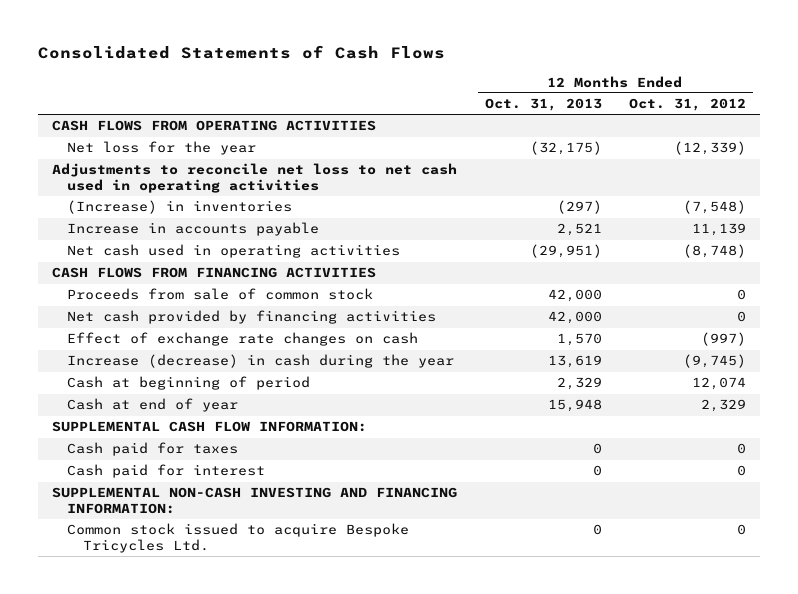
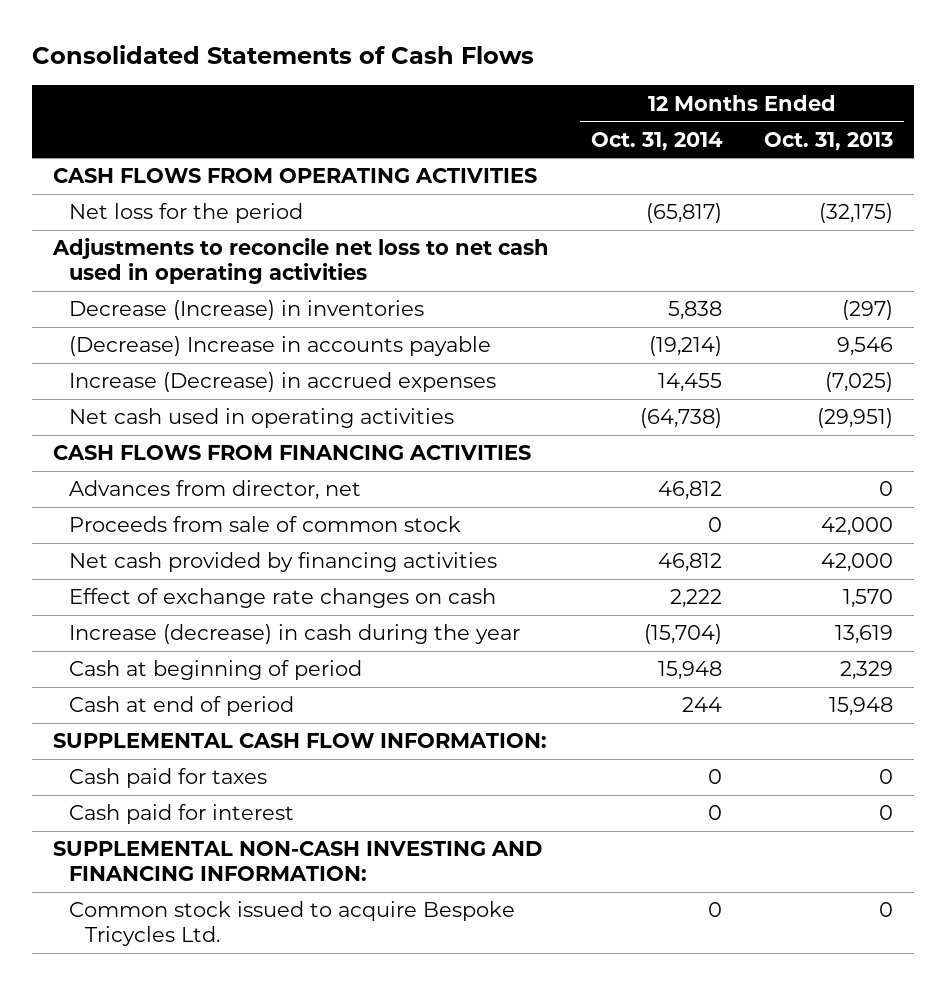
- | 12 Months Ended Oct. 31, 2013 | 12 Months Ended Oct. 31, 2012
+ | 12 Months Ended Oct. 31, 2014 | 12 Months Ended Oct. 31, 2013
- Net loss for the year | (32,175) | (12,339)
+ Net loss for the period | (65,817) | (32,175)
- (Increase) in inventories | (297) | (7,548)
- Increase in accounts payable | 2,521 | 11,139
+ Decrease (Increase) in inventories | 5,838 | (297)
+ (Decrease) Increase in accounts payable | (19,214) | 9,546
+ Increase (Decrease) in accrued expenses | 14,455 | (7,025)
+ Advances from director, net | 46,812 | 0
- Cash at end of year | 15,948 | 2,329
+ Cash at end of period | 244 | 15,948

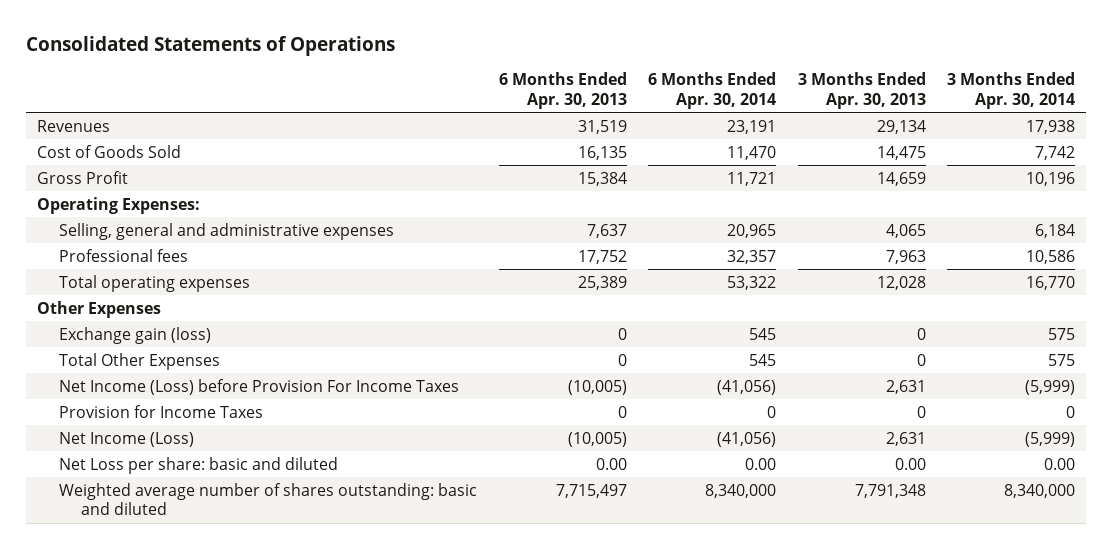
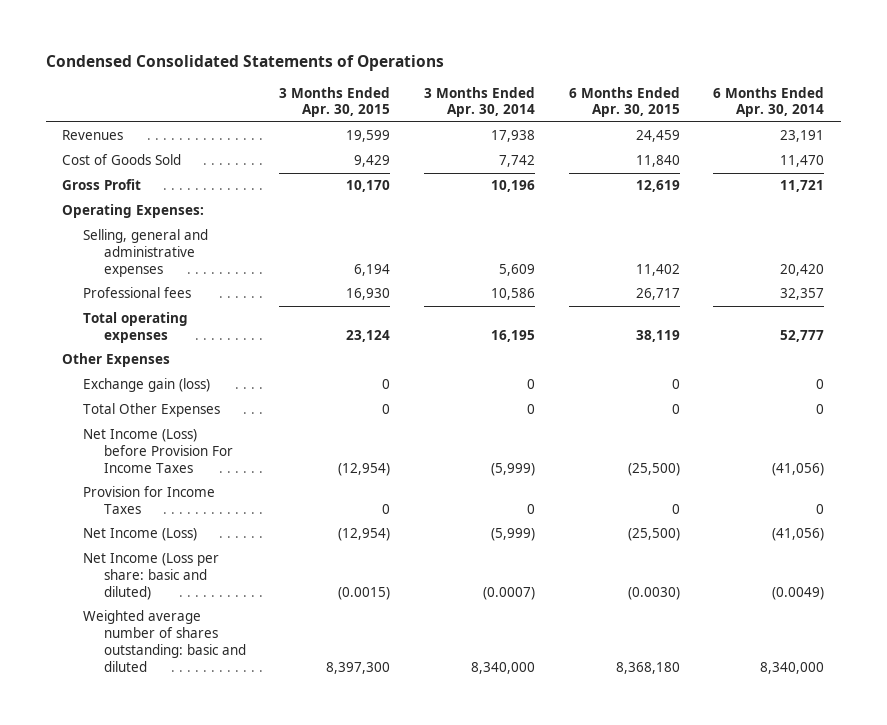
- Consolidated Statements of Operations
+ Condensed Consolidated Statements of Operations
- | 6 Months Ended Apr. 30, 2013 | 6 Months Ended Apr. 30, 2014 | 3 Months Ended Apr. 30, 2013 | 3 Months Ended Apr. 30, 2014
+ | 3 Months Ended Apr. 30, 2015 | 3 Months Ended Apr. 30, 2014 | 6 Months Ended Apr. 30, 2015 | 6 Months Ended Apr. 30, 2014
- Selling, general and administrative expenses | 7,637 | 20,965 | 4,065 | 6,184
+ Selling, general and administrative expenses | 6,194 | 5,609 | 11,402 | 20,420
- Total operating expenses | 25,389 | 53,322 | 12,028 | 16,770
+ Total operating expenses | 23,124 | 16,195 | 38,119 | 52,777
- Exchange gain (loss) | 0 | 545 | 0 | 575
- Total Other Expenses | 0 | 545 | 0 | 575
+ Exchange gain (loss) | 0 | 0 | 0 | 0
+ Total Other Expenses | 0 | 0 | 0 | 0
- Net Loss per share: basic and diluted | 0.00 | 0.00 | 0.00 | 0.00
+ Net Income (Loss per share: basic and diluted) | (0.0015) | (0.0007) | (0.0030) | (0.0049)

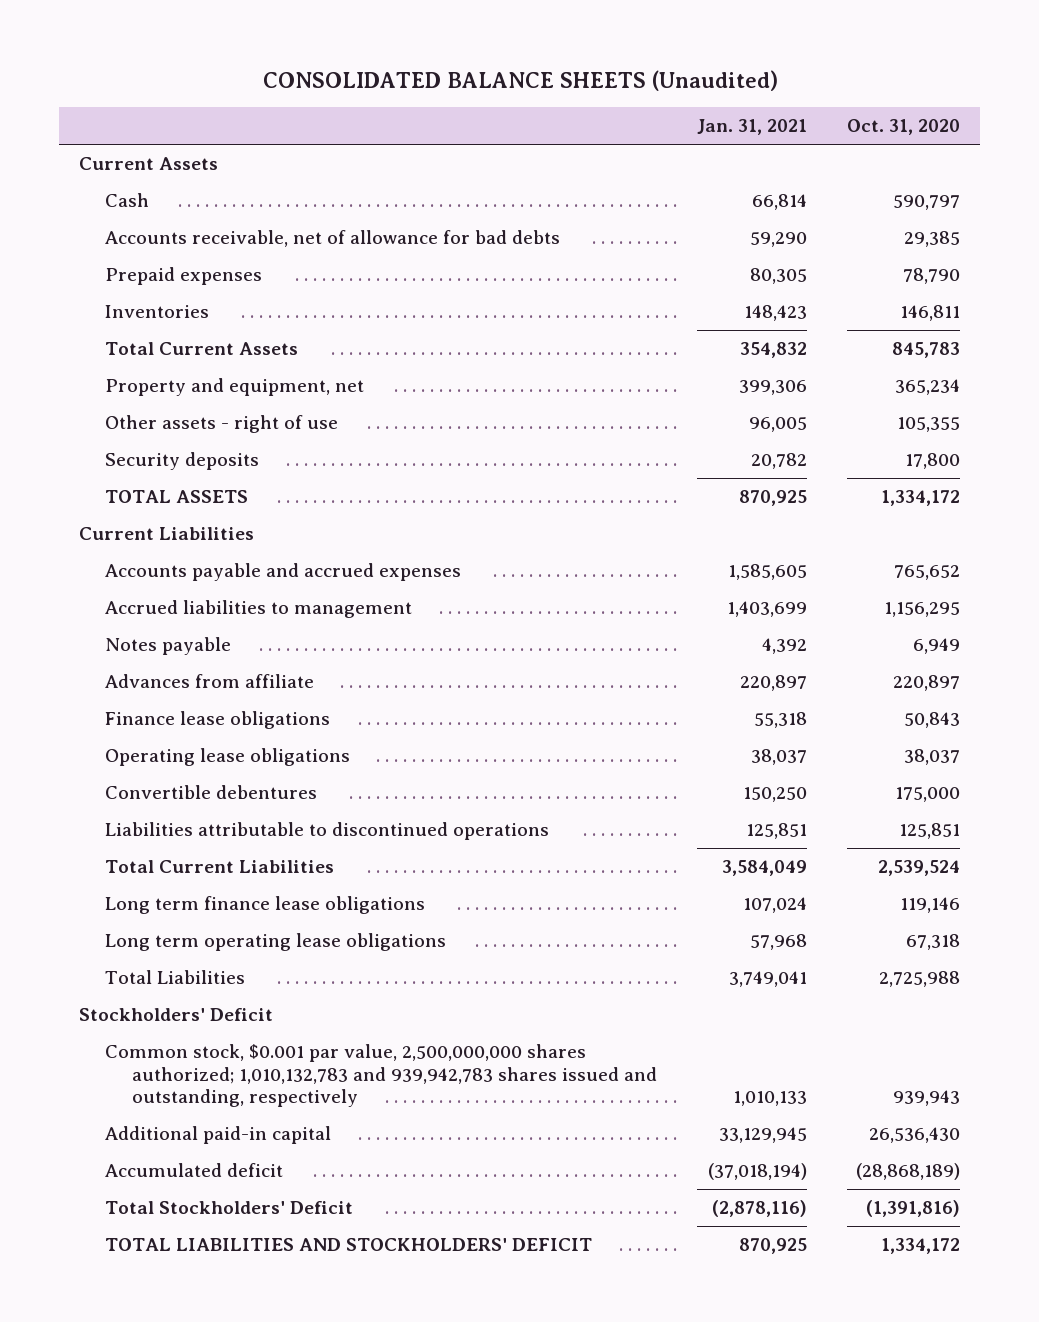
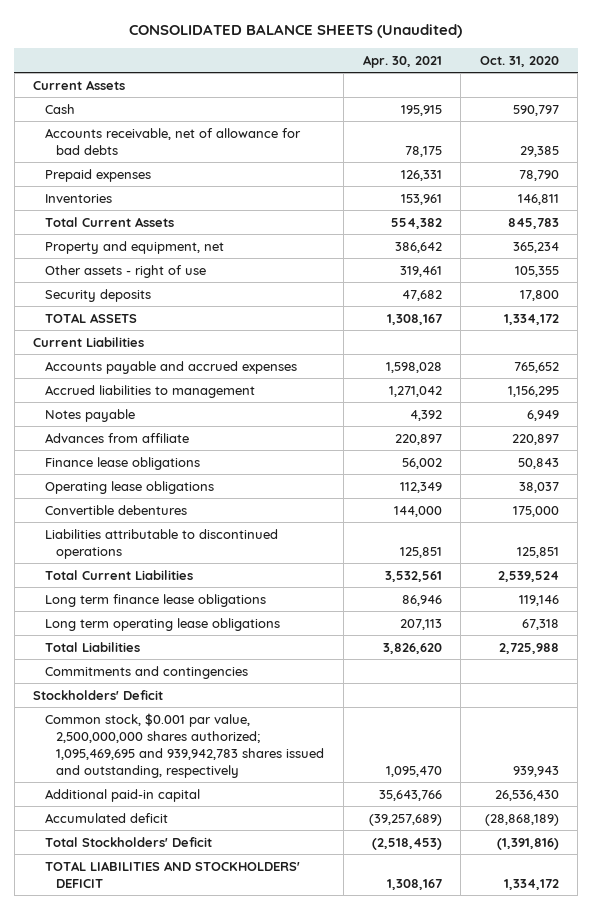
- | Jan. 31, 2021 | Oct. 31, 2020
+ | Apr. 30, 2021 | Oct. 31, 2020
+ Commitments and contingencies
- Common stock, $0.001 par value, 2,500,000,000 shares authorized; 1,010,132,783 and 939,942,783 shares issued and outstanding, respectively | 1,010,133 | 939,943
+ Common stock, $0.001 par value, 2,500,000,000 shares authorized; 1,095,469,695 and 939,942,783 shares issued and outstanding, respectively | 1,095,470 | 939,943

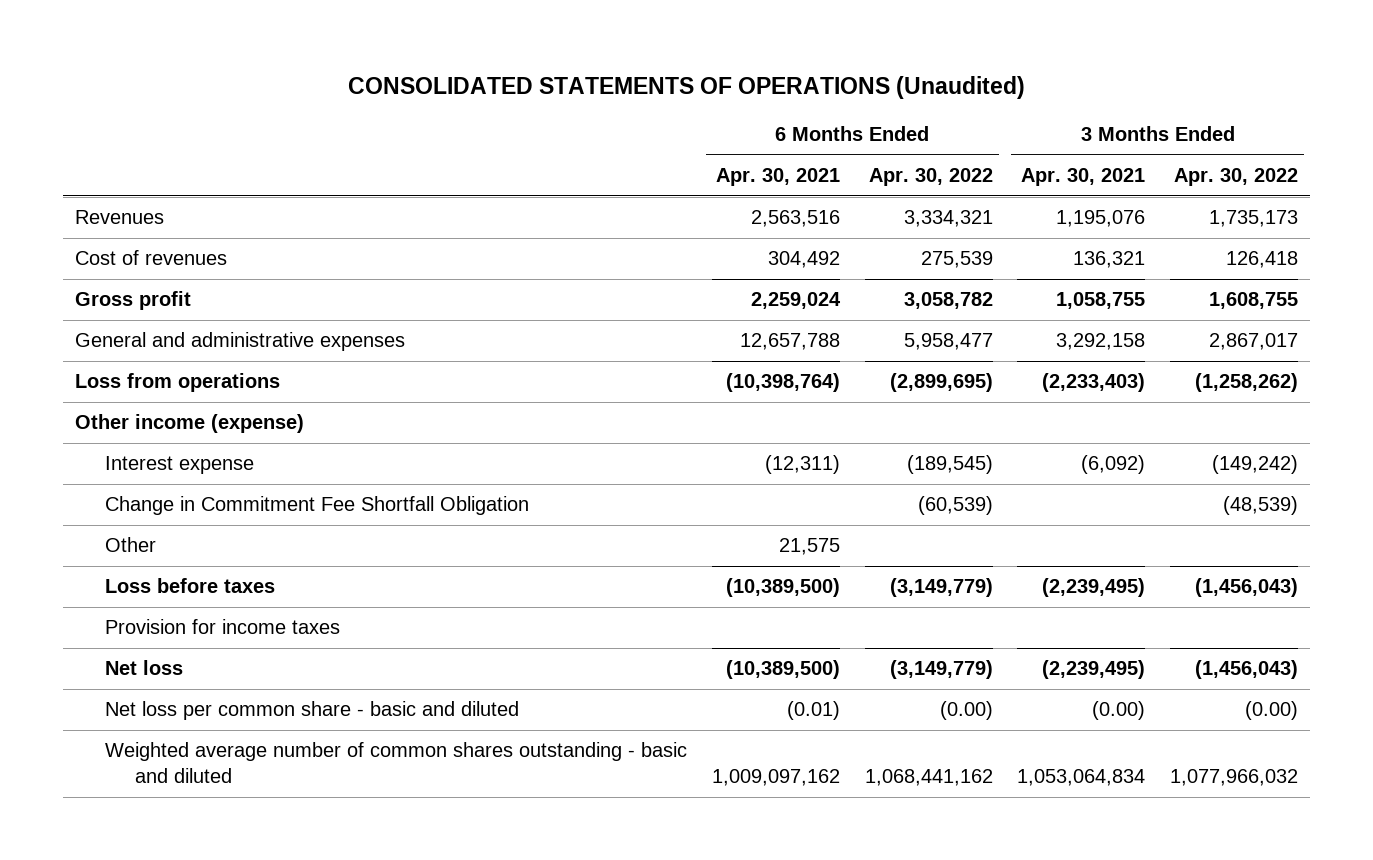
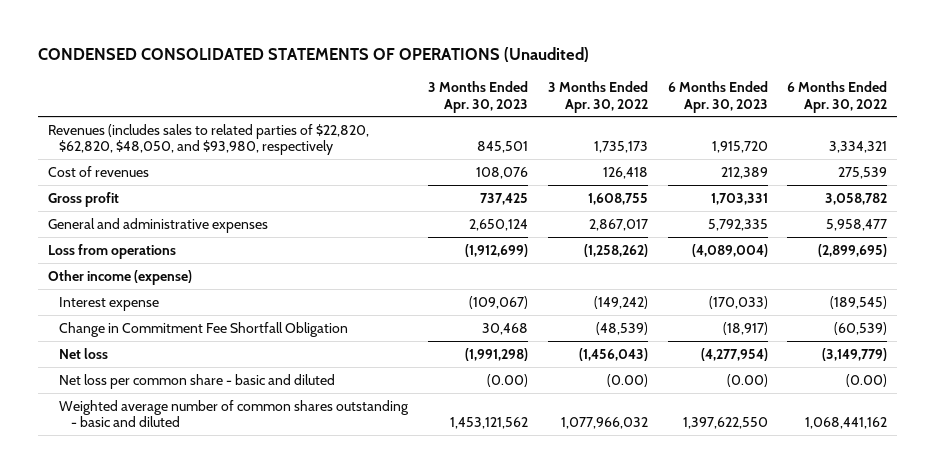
- CONSOLIDATED STATEMENTS OF OPERATIONS (Unaudited)
+ CONDENSED CONSOLIDATED STATEMENTS OF OPERATIONS (Unaudited)
- | 6 Months Ended Apr. 30, 2021 | 6 Months Ended Apr. 30, 2022 | 3 Months Ended Apr. 30, 2021 | 3 Months Ended Apr. 30, 2022
+ | 3 Months Ended Apr. 30, 2023 | 3 Months Ended Apr. 30, 2022 | 6 Months Ended Apr. 30, 2023 | 6 Months Ended Apr. 30, 2022
- Revenues | 2,563,516 | 3,334,321 | 1,195,076 | 1,735,173
+ Revenues (includes sales to related parties of $22,820, $62,820, $48,050, and $93,980, respectively | 845,501 | 1,735,173 | 1,915,720 | 3,334,321
- Other | 21,575 | | |
- Loss before taxes | (10,389,500) | (3,149,779) | (2,239,495) | (1,456,043)
- Provision for income taxes

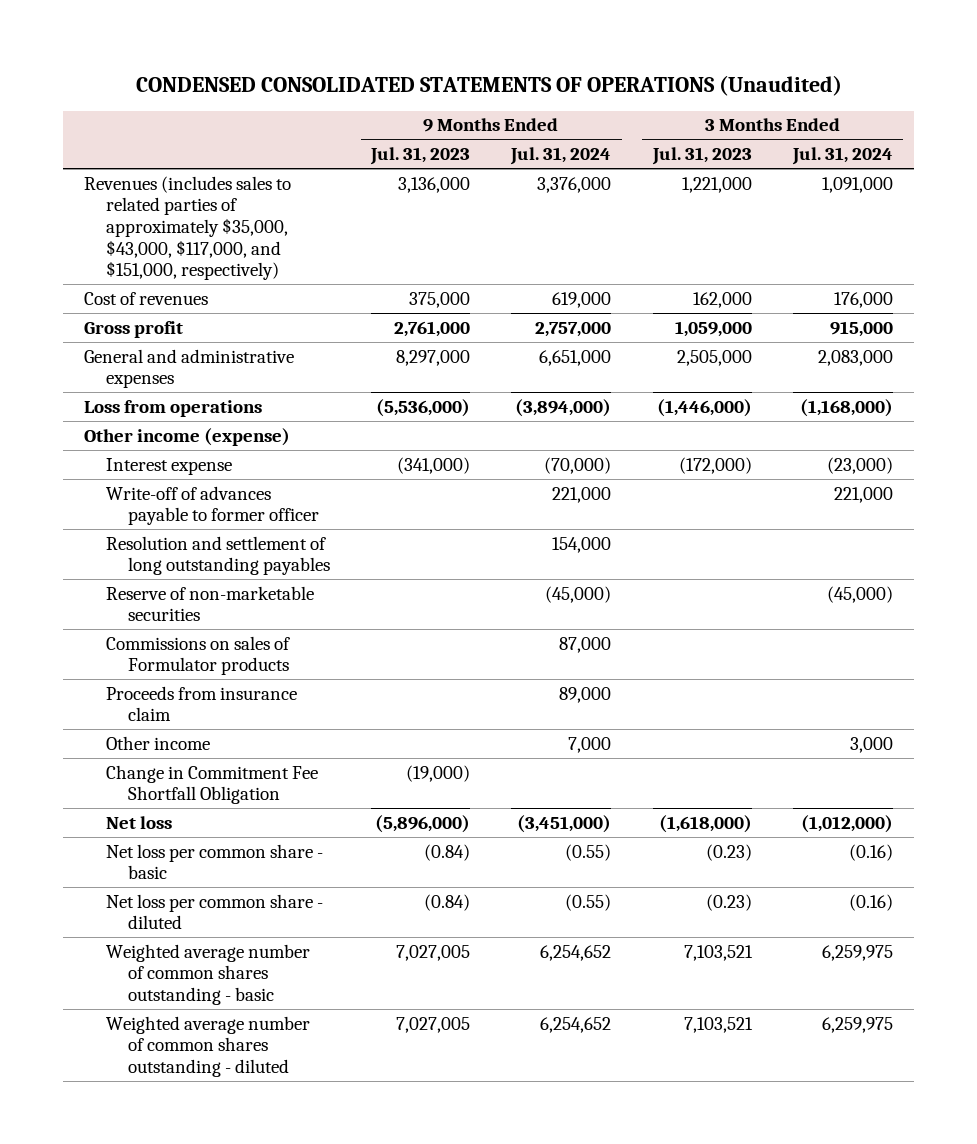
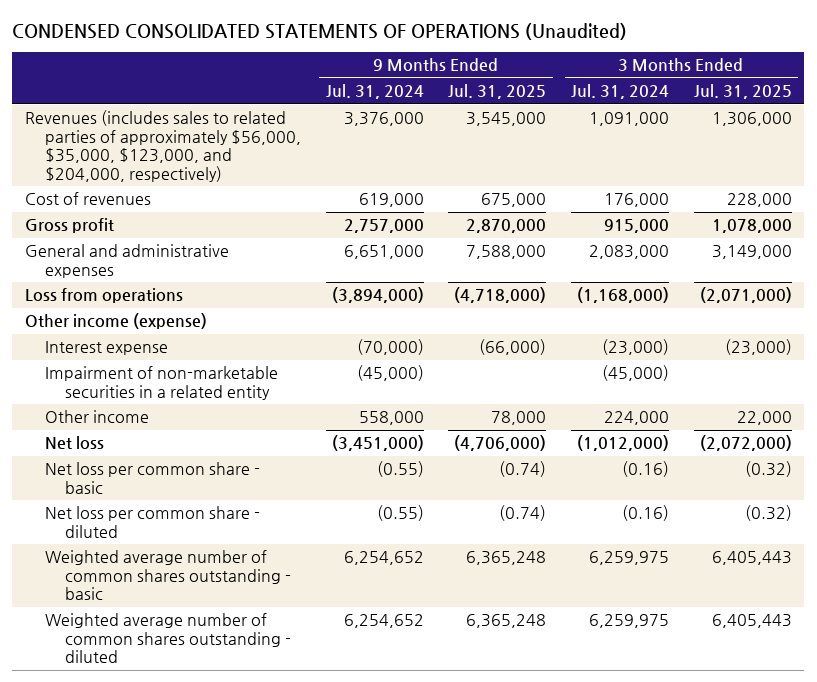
- | 9 Months Ended Jul. 31, 2023 | 9 Months Ended Jul. 31, 2024 | 3 Months Ended Jul. 31, 2023 | 3 Months Ended Jul. 31, 2024
+ | 9 Months Ended Jul. 31, 2024 | 9 Months Ended Jul. 31, 2025 | 3 Months Ended Jul. 31, 2024 | 3 Months Ended Jul. 31, 2025
- Revenues (includes sales to related parties of approximately $35,000, $43,000, $117,000, and $151,000, respectively) | 3,136,000 | 3,376,000 | 1,221,000 | 1,091,000
+ Revenues (includes sales to related parties of approximately $56,000, $35,000, $123,000, and $204,000, respectively) | 3,376,000 | 3,545,000 | 1,091,000 | 1,306,000
- Write-off of advances payable to former officer | | 221,000 | | 221,000
- Resolution and settlement of long outstanding payables | | 154,000 | |
- Reserve of non-marketable securities | | (45,000) | | (45,000)
- Commissions on sales of Formulator products | | 87,000 | |
- Proceeds from insurance claim | | 89,000 | |
- Other income | | 7,000 | | 3,000
- Change in Commitment Fee Shortfall Obligation | (19,000) | | |
+ Impairment of non-marketable securities in a related entity | (45,000) | | (45,000) |
+ Other income | 558,000 | 78,000 | 224,000 | 22,000

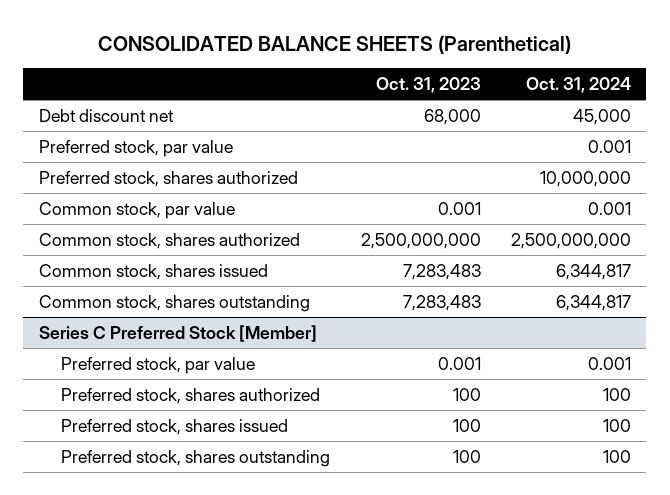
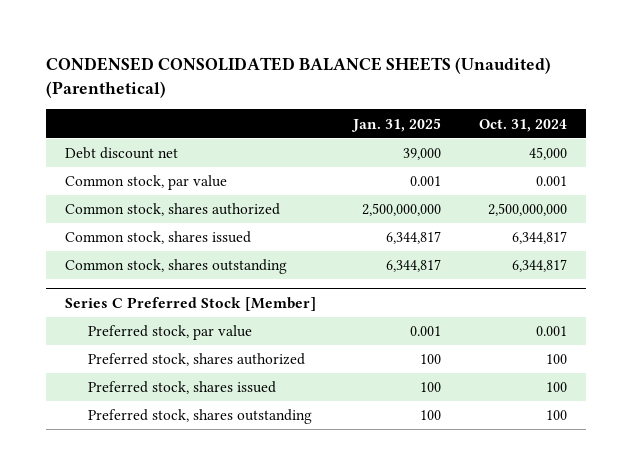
- CONSOLIDATED BALANCE SHEETS (Parenthetical)
+ CONDENSED CONSOLIDATED BALANCE SHEETS (Unaudited) (Parenthetical)
- | Oct. 31, 2023 | Oct. 31, 2024
+ | Jan. 31, 2025 | Oct. 31, 2024
- Preferred stock, par value | | 0.001
- Preferred stock, shares authorized | | 10,000,000

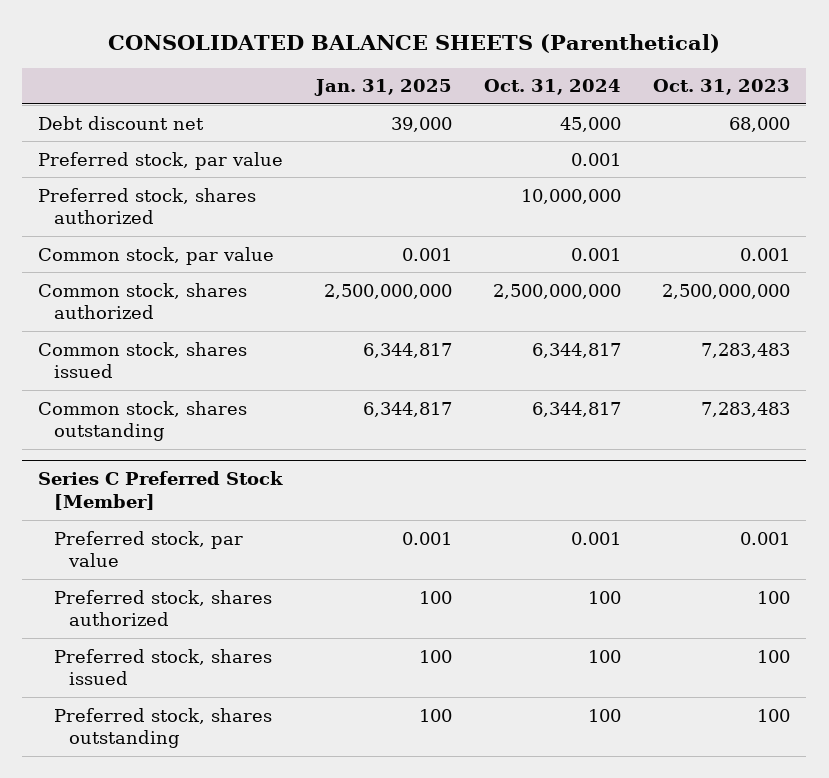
- CONDENSED CONSOLIDATED BALANCE SHEETS (Unaudited) (Parenthetical)
+ CONSOLIDATED BALANCE SHEETS (Parenthetical)
- | Jan. 31, 2025 | Oct. 31, 2024
+ | Jan. 31, 2025 | Oct. 31, 2024 | Oct. 31, 2023
+ Preferred stock, par value | | 0.001 |
+ Preferred stock, shares authorized | | 10,000,000 |

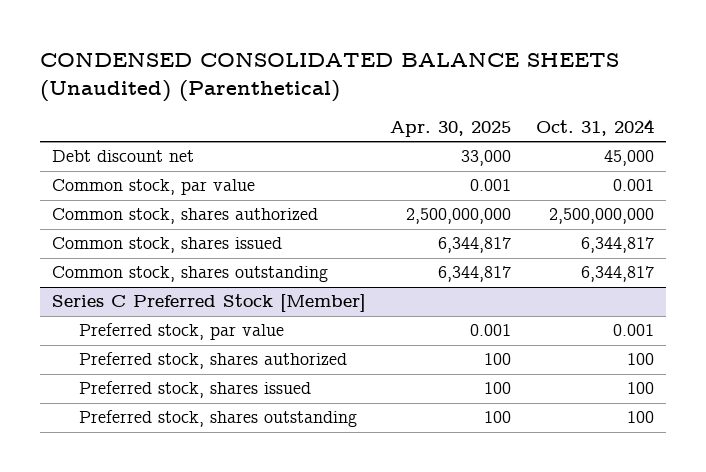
- CONSOLIDATED BALANCE SHEETS (Parenthetical)
+ CONDENSED CONSOLIDATED BALANCE SHEETS (Unaudited) (Parenthetical)
- | Jan. 31, 2025 | Oct. 31, 2024 | Oct. 31, 2023
+ | Apr. 30, 2025 | Oct. 31, 2024
- Preferred stock, par value | | 0.001 |
- Preferred stock, shares authorized | | 10,000,000 |

